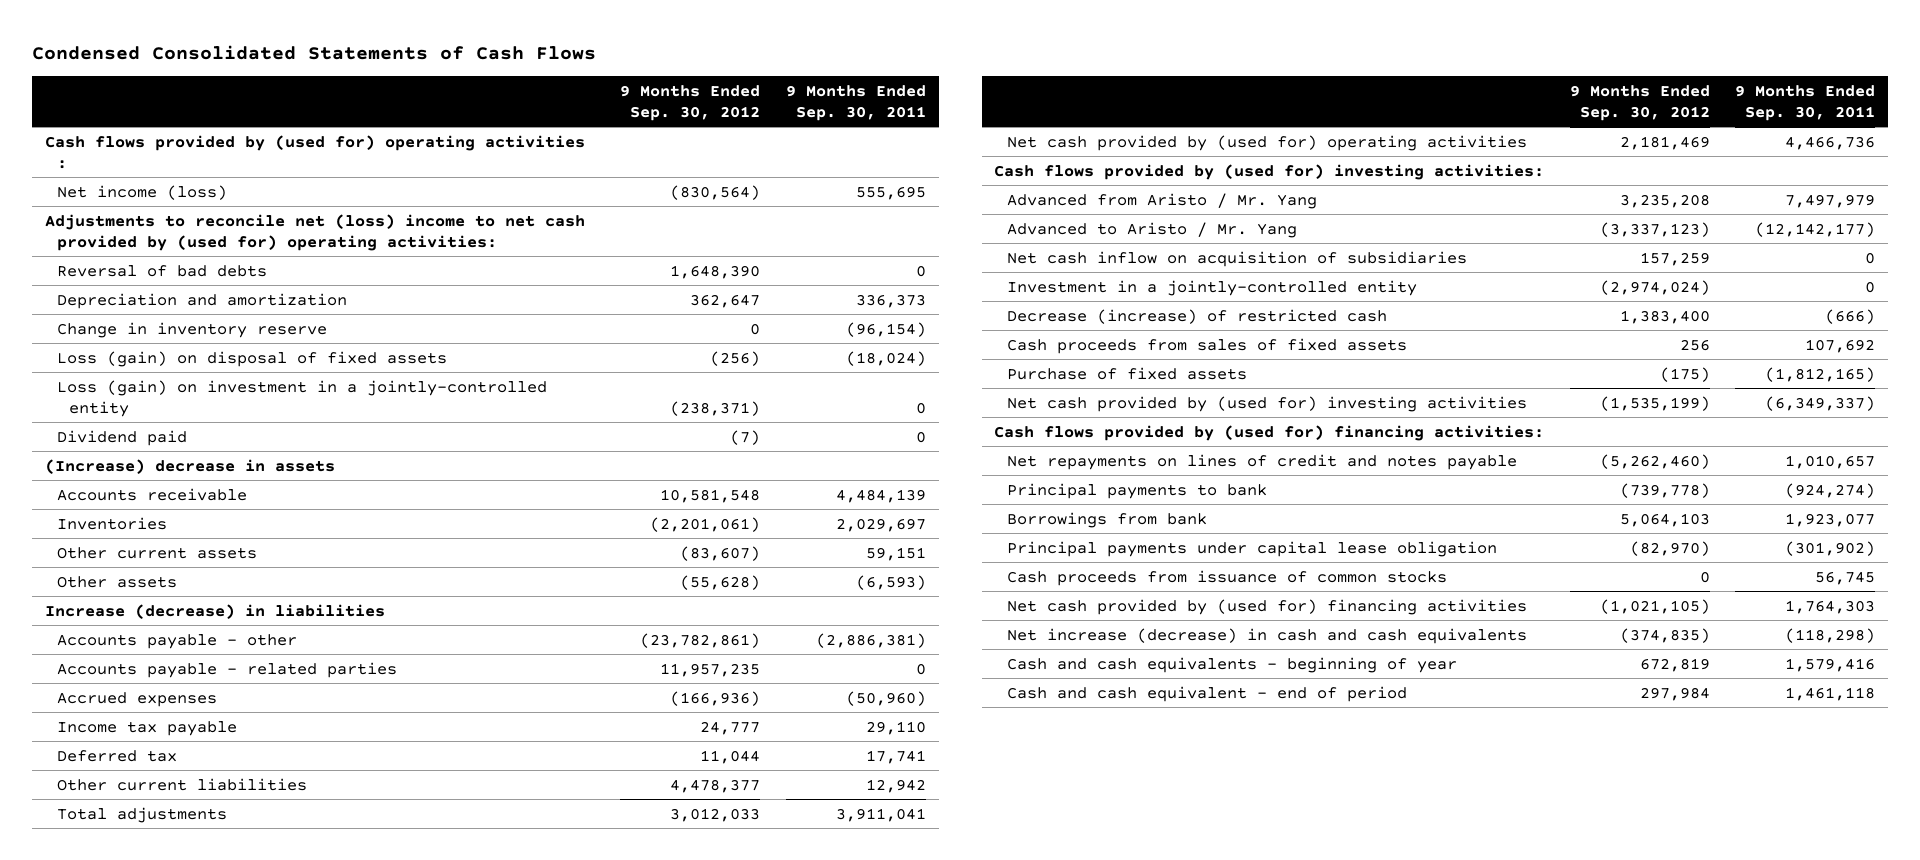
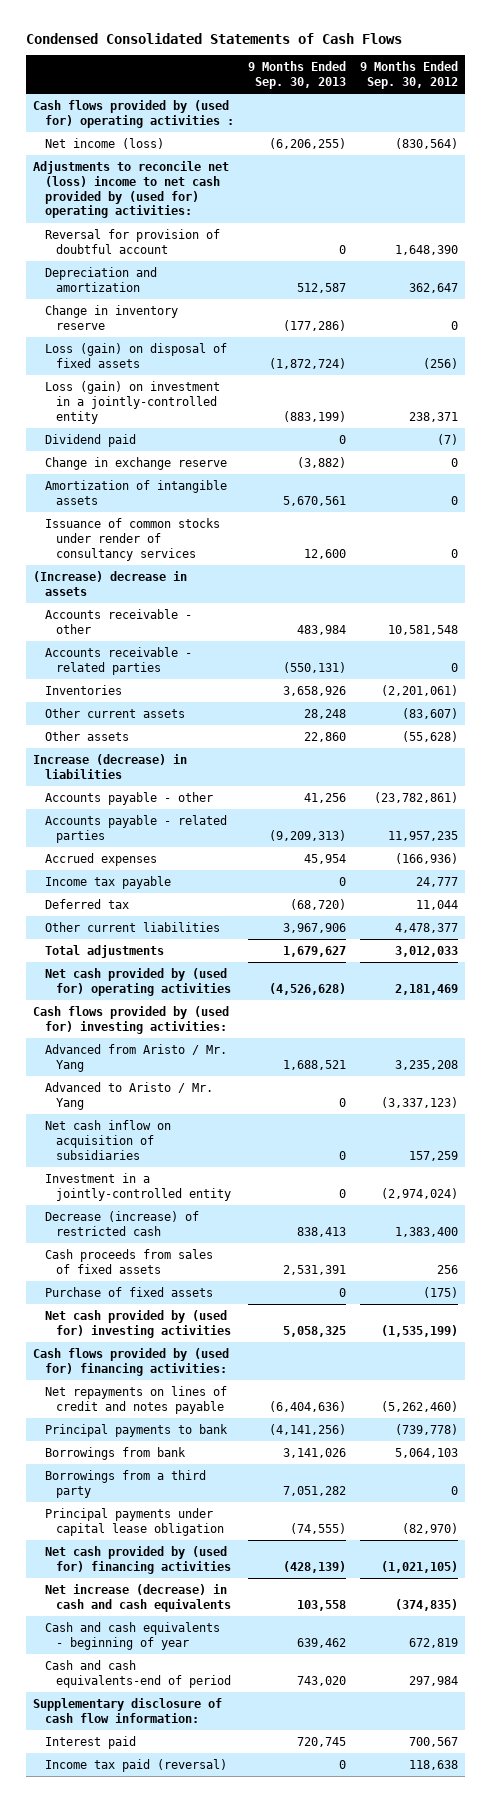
- | 9 Months Ended Sep. 30, 2012 | 9 Months Ended Sep. 30, 2011
+ | 9 Months Ended Sep. 30, 2013 | 9 Months Ended Sep. 30, 2012
- Reversal of bad debts | 1,648,390 | 0
+ Reversal for provision of doubtful account | 0 | 1,648,390
- Loss (gain) on investment in a jointly-controlled entity | (238,371) | 0
+ Loss (gain) on investment in a jointly-controlled entity | (883,199) | 238,371
+ Change in exchange reserve | (3,882) | 0
+ Amortization of intangible assets | 5,670,561 | 0
+ Issuance of common stocks under render of consultancy services | 12,600 | 0
- Accounts receivable | 10,581,548 | 4,484,139
+ Accounts receivable - other | 483,984 | 10,581,548
+ Accounts receivable - related parties | (550,131) | 0
+ Borrowings from a third party | 7,051,282 | 0
- Cash proceeds from issuance of common stocks | 0 | 56,745
- Cash and cash equivalent - end of period | 297,984 | 1,461,118
+ Cash and cash equivalents-end of period | 743,020 | 297,984
+ Supplementary disclosure of cash flow information:
+ Interest paid | 720,745 | 700,567
+ Income tax paid (reversal) | 0 | 118,638

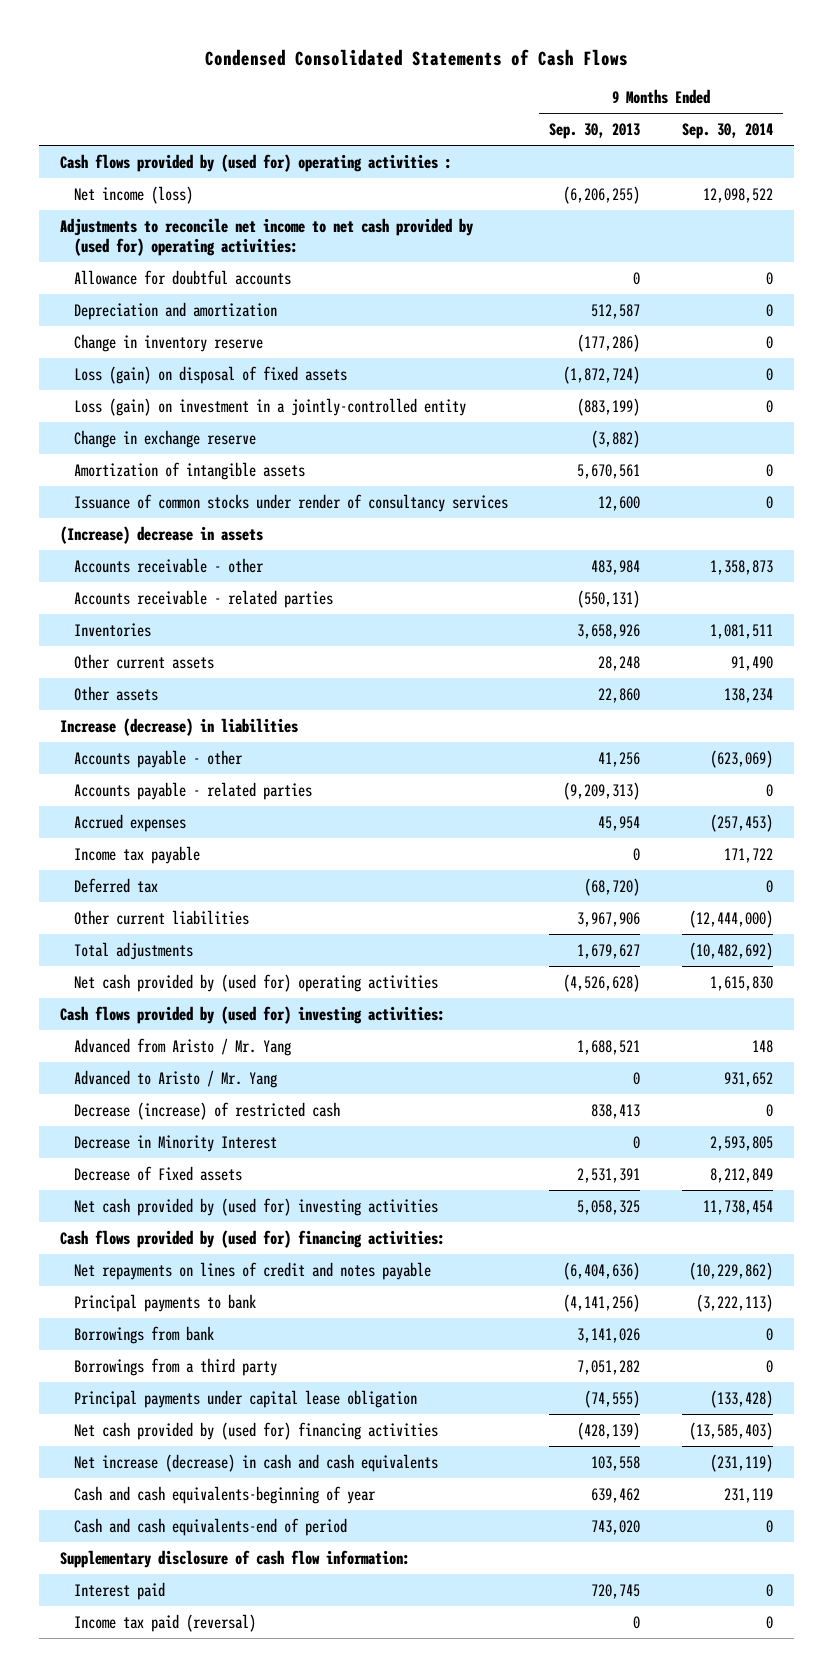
- | 9 Months Ended Sep. 30, 2013 | 9 Months Ended Sep. 30, 2012
+ | 9 Months Ended Sep. 30, 2013 | 9 Months Ended Sep. 30, 2014
- Adjustments to reconcile net (loss) income to net cash provided by (used for) operating activities:
- Reversal for provision of doubtful account | 0 | 1,648,390
+ Adjustments to reconcile net income to net cash provided by (used for) operating activities:
+ Allowance for doubtful accounts | 0 | 0
- Dividend paid | 0 | (7)
- Net cash inflow on acquisition of subsidiaries | 0 | 157,259
- Investment in a jointly-controlled entity | 0 | (2,974,024)
- Cash proceeds from sales of fixed assets | 2,531,391 | 256
- Purchase of fixed assets | 0 | (175)
+ Decrease in Minority Interest | 0 | 2,593,805
+ Decrease of Fixed assets | 2,531,391 | 8,212,849
- Cash and cash equivalents - beginning of year | 639,462 | 672,819
+ Cash and cash equivalents-beginning of year | 639,462 | 231,119

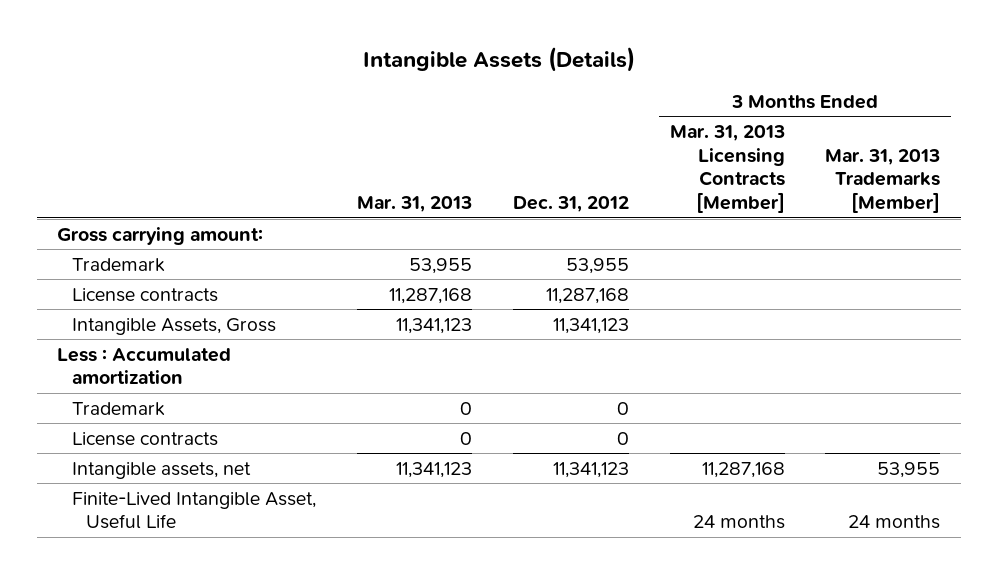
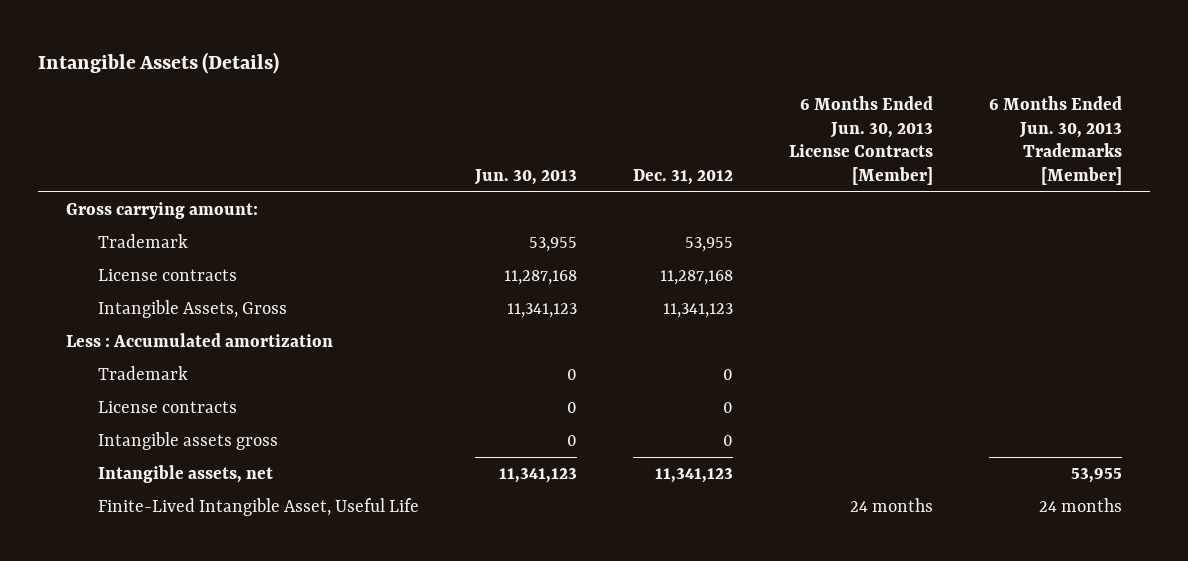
- | Mar. 31, 2013 | Dec. 31, 2012 | 3 Months Ended Mar. 31, 2013 Licensing Contracts [Member] | 3 Months Ended Mar. 31, 2013 Trademarks [Member]
+ | Jun. 30, 2013 | Dec. 31, 2012 | 6 Months Ended Jun. 30, 2013 License Contracts [Member] | 6 Months Ended Jun. 30, 2013 Trademarks [Member]
+ Intangible assets gross | 0 | 0 | |

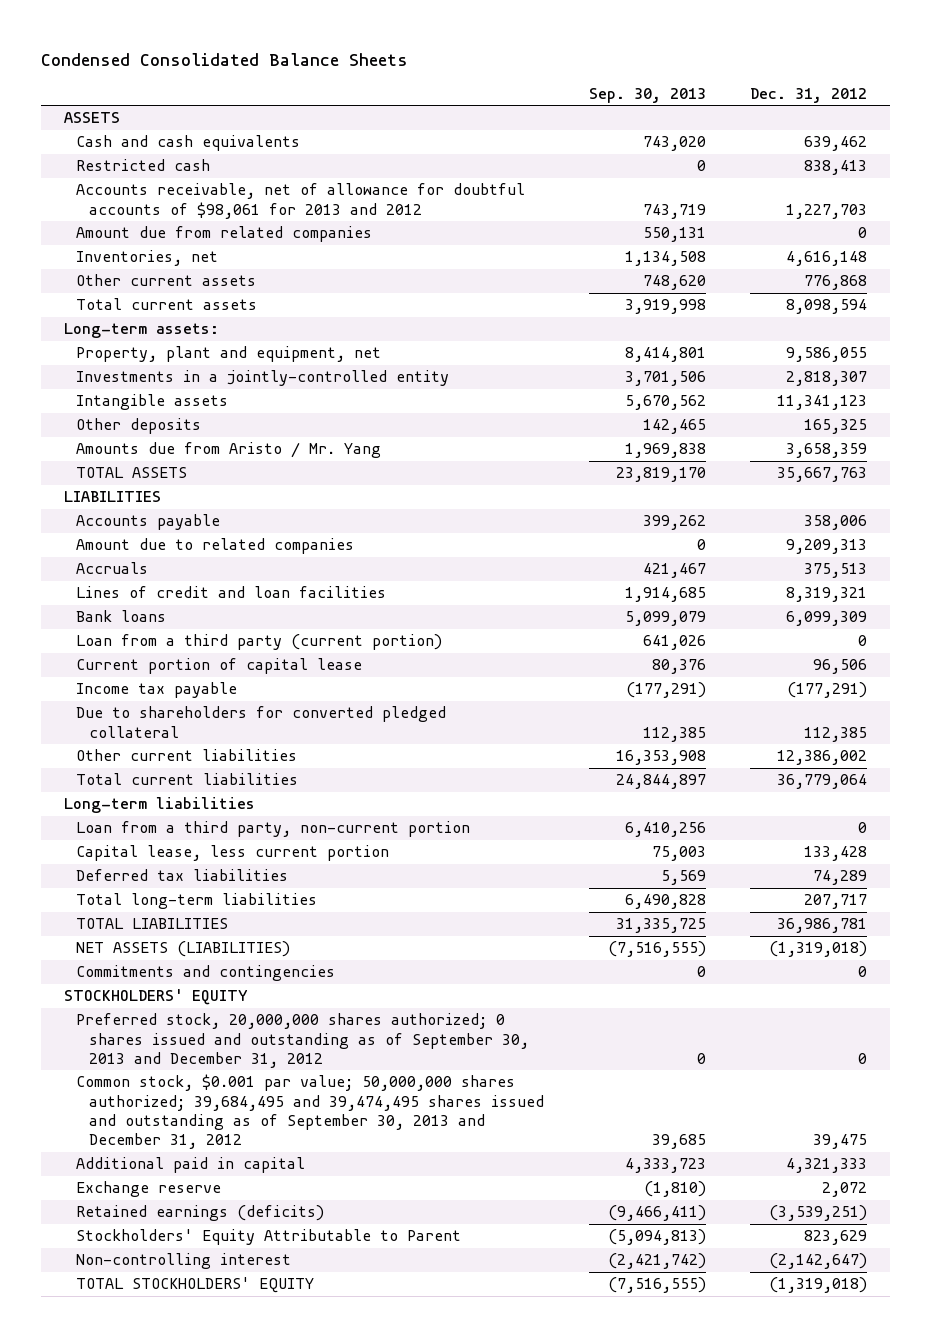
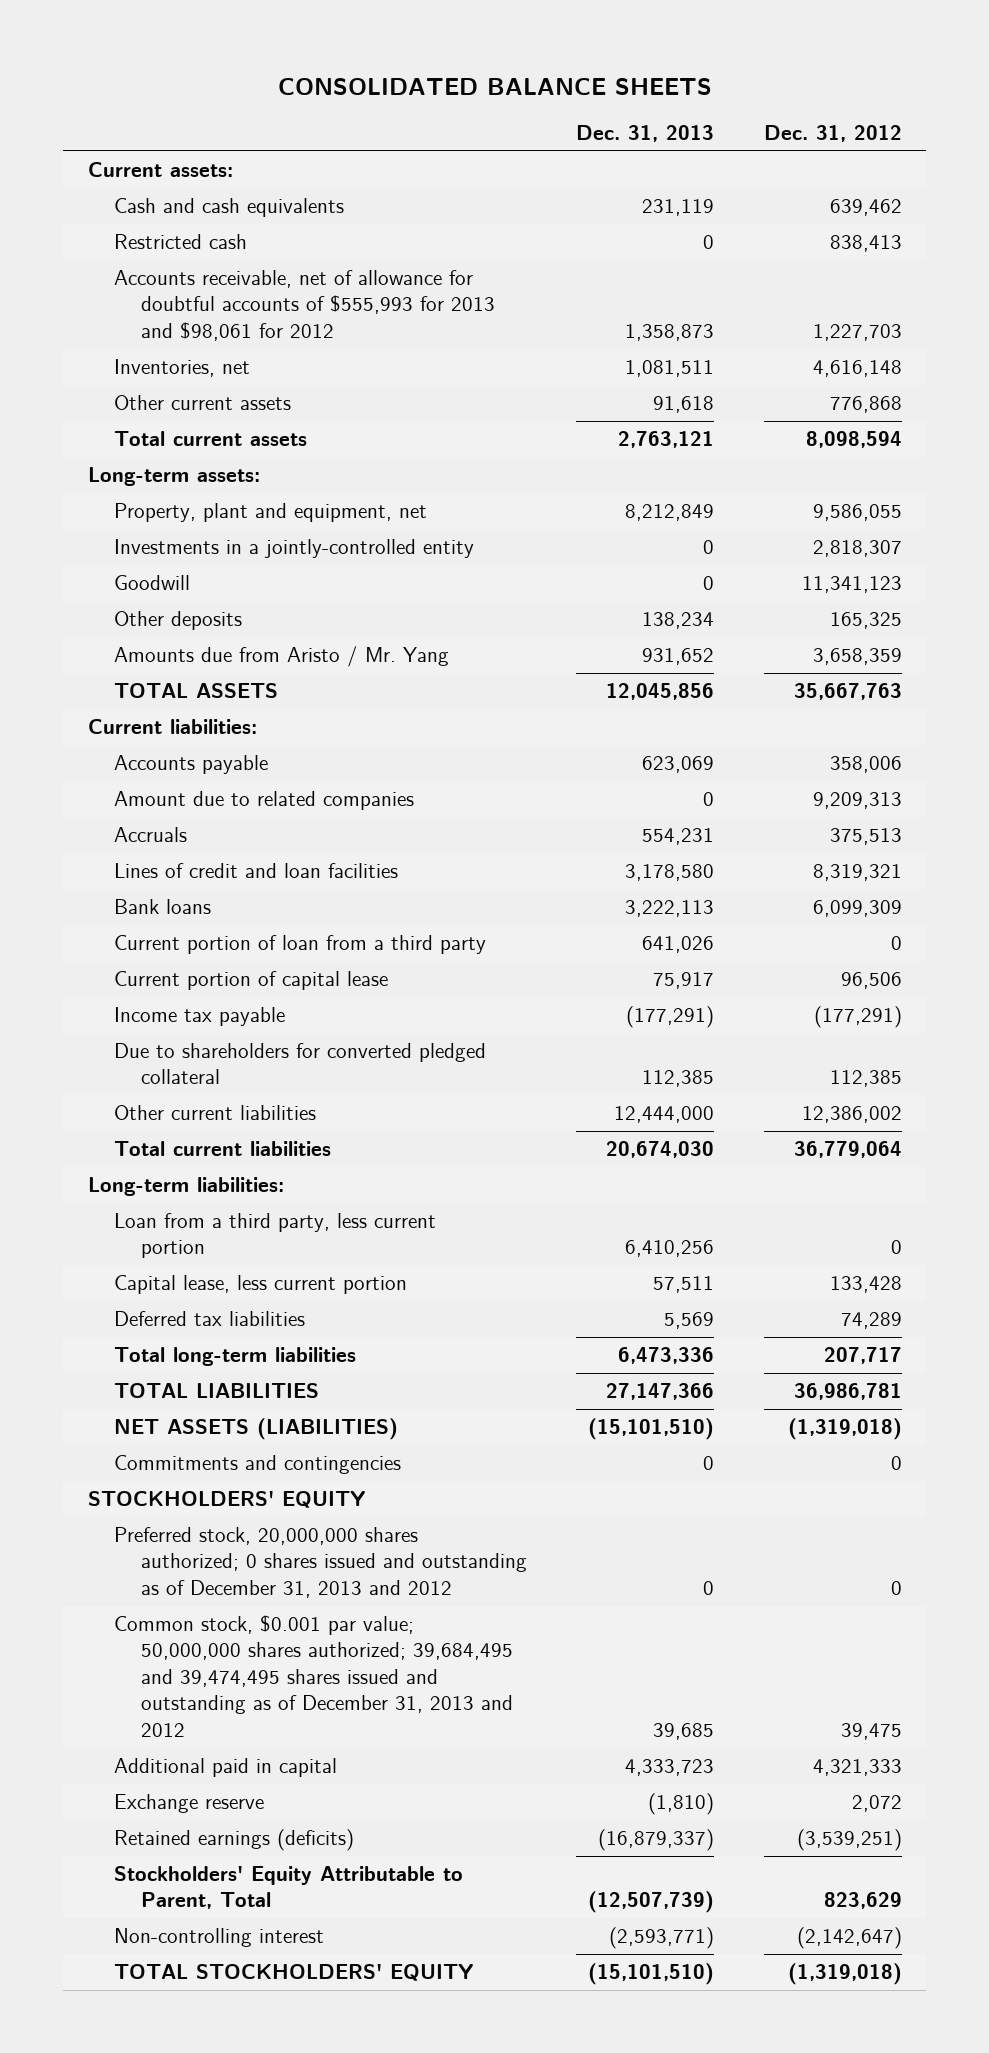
- Condensed Consolidated Balance Sheets
+ CONSOLIDATED BALANCE SHEETS
- | Sep. 30, 2013 | Dec. 31, 2012
+ | Dec. 31, 2013 | Dec. 31, 2012
- ASSETS
+ Current assets:
- Accounts receivable, net of allowance for doubtful accounts of $98,061 for 2013 and 2012 | 743,719 | 1,227,703
- Amount due from related companies | 550,131 | 0
+ Accounts receivable, net of allowance for doubtful accounts of $555,993 for 2013 and $98,061 for 2012 | 1,358,873 | 1,227,703
- Intangible assets | 5,670,562 | 11,341,123
+ Goodwill | 0 | 11,341,123
- LIABILITIES
+ Current liabilities:
- Loan from a third party (current portion) | 641,026 | 0
+ Current portion of loan from a third party | 641,026 | 0
- Long-term liabilities
- Loan from a third party, non-current portion | 6,410,256 | 0
+ Long-term liabilities:
+ Loan from a third party, less current portion | 6,410,256 | 0
- Preferred stock, 20,000,000 shares authorized; 0 shares issued and outstanding as of September 30, 2013 and December 31, 2012 | 0 | 0
- Common stock, $0.001 par value; 50,000,000 shares authorized; 39,684,495 and 39,474,495 shares issued and outstanding as of September 30, 2013 and December 31, 2012 | 39,685 | 39,475
+ Preferred stock, 20,000,000 shares authorized; 0 shares issued and outstanding as of December 31, 2013 and 2012 | 0 | 0
+ Common stock, $0.001 par value; 50,000,000 shares authorized; 39,684,495 and 39,474,495 shares issued and outstanding as of December 31, 2013 and 2012 | 39,685 | 39,475
- Stockholders' Equity Attributable to Parent | (5,094,813) | 823,629
+ Stockholders' Equity Attributable to Parent, Total | (12,507,739) | 823,629

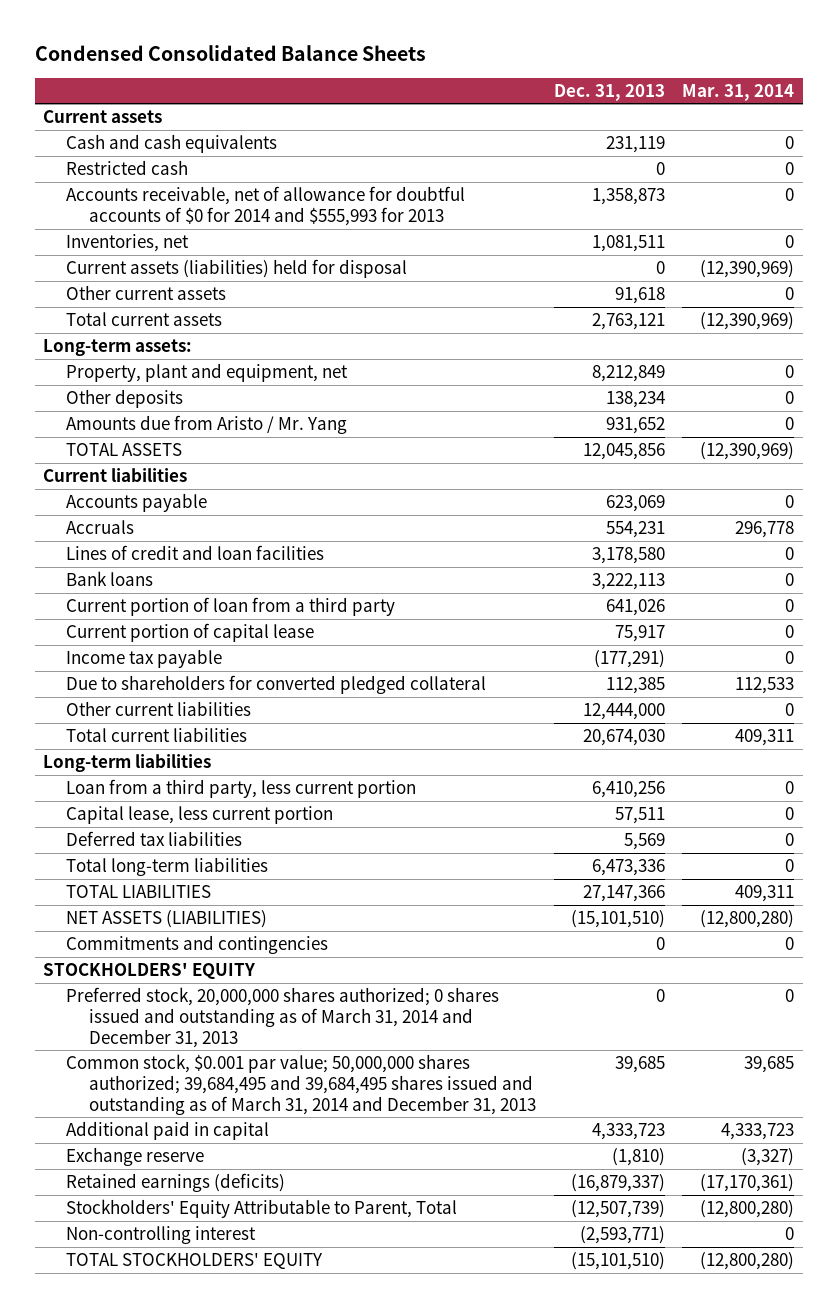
- CONSOLIDATED BALANCE SHEETS
+ Condensed Consolidated Balance Sheets
- | Dec. 31, 2013 | Dec. 31, 2012
+ | Dec. 31, 2013 | Mar. 31, 2014
- Current assets:
+ Current assets
- Accounts receivable, net of allowance for doubtful accounts of $555,993 for 2013 and $98,061 for 2012 | 1,358,873 | 1,227,703
+ Accounts receivable, net of allowance for doubtful accounts of $0 for 2014 and $555,993 for 2013 | 1,358,873 | 0
+ Current assets (liabilities) held for disposal | 0 | (12,390,969)
- Investments in a jointly-controlled entity | 0 | 2,818,307
- Goodwill | 0 | 11,341,123
- Current liabilities:
+ Current liabilities
- Amount due to related companies | 0 | 9,209,313
- Long-term liabilities:
+ Long-term liabilities
- Preferred stock, 20,000,000 shares authorized; 0 shares issued and outstanding as of December 31, 2013 and 2012 | 0 | 0
- Common stock, $0.001 par value; 50,000,000 shares authorized; 39,684,495 and 39,474,495 shares issued and outstanding as of December 31, 2013 and 2012 | 39,685 | 39,475
+ Preferred stock, 20,000,000 shares authorized; 0 shares issued and outstanding as of March 31, 2014 and December 31, 2013 | 0 | 0
+ Common stock, $0.001 par value; 50,000,000 shares authorized; 39,684,495 and 39,684,495 shares issued and outstanding as of March 31, 2014 and December 31, 2013 | 39,685 | 39,685

